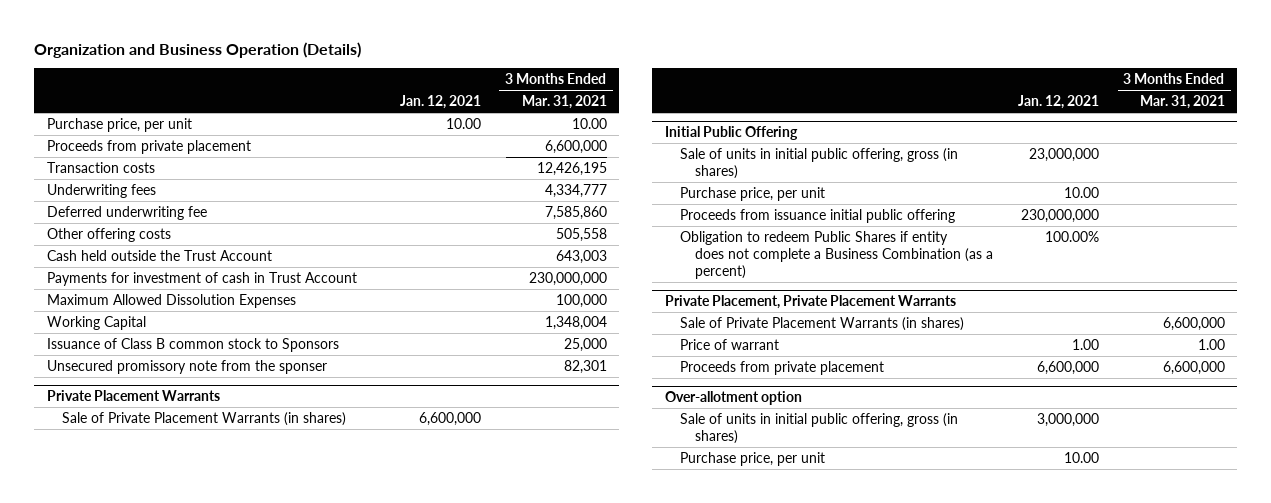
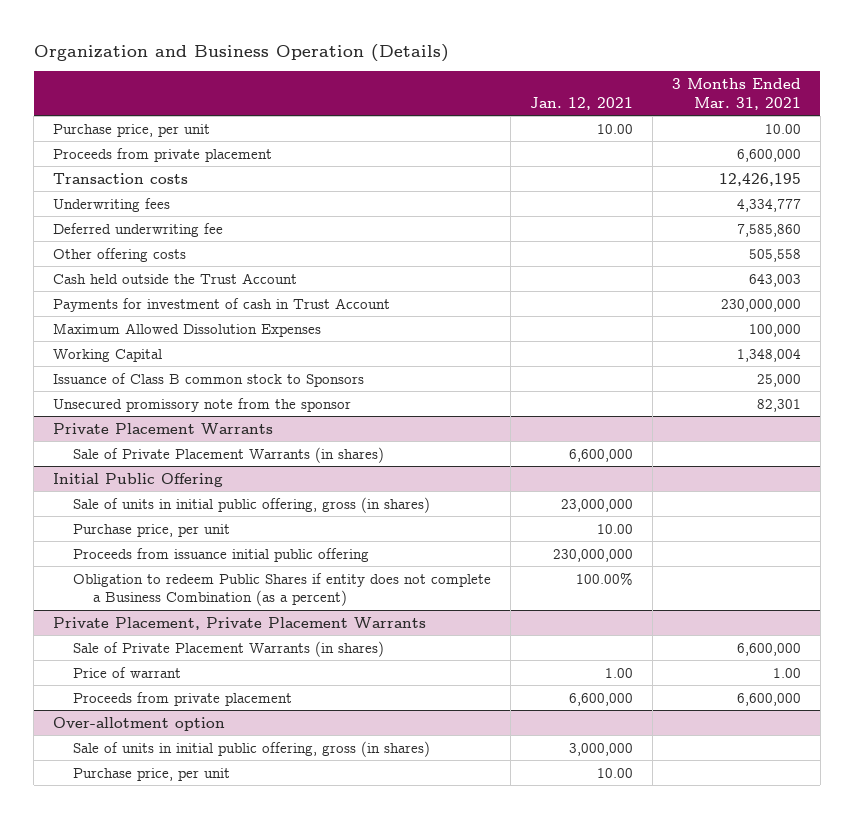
- Unsecured promissory note from the sponser | | 82,301
+ Unsecured promissory note from the sponsor | | 82,301

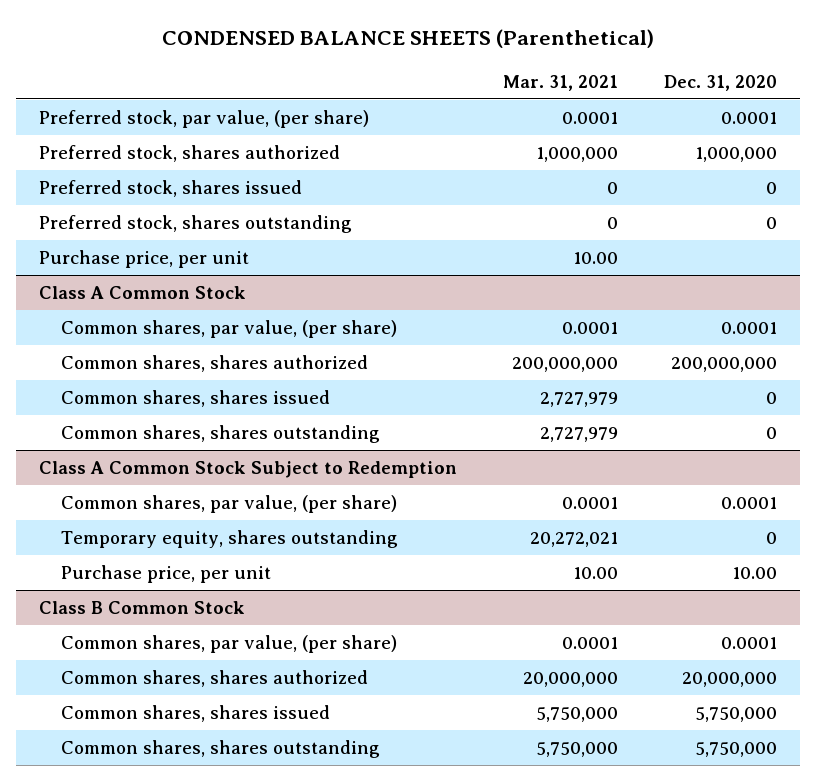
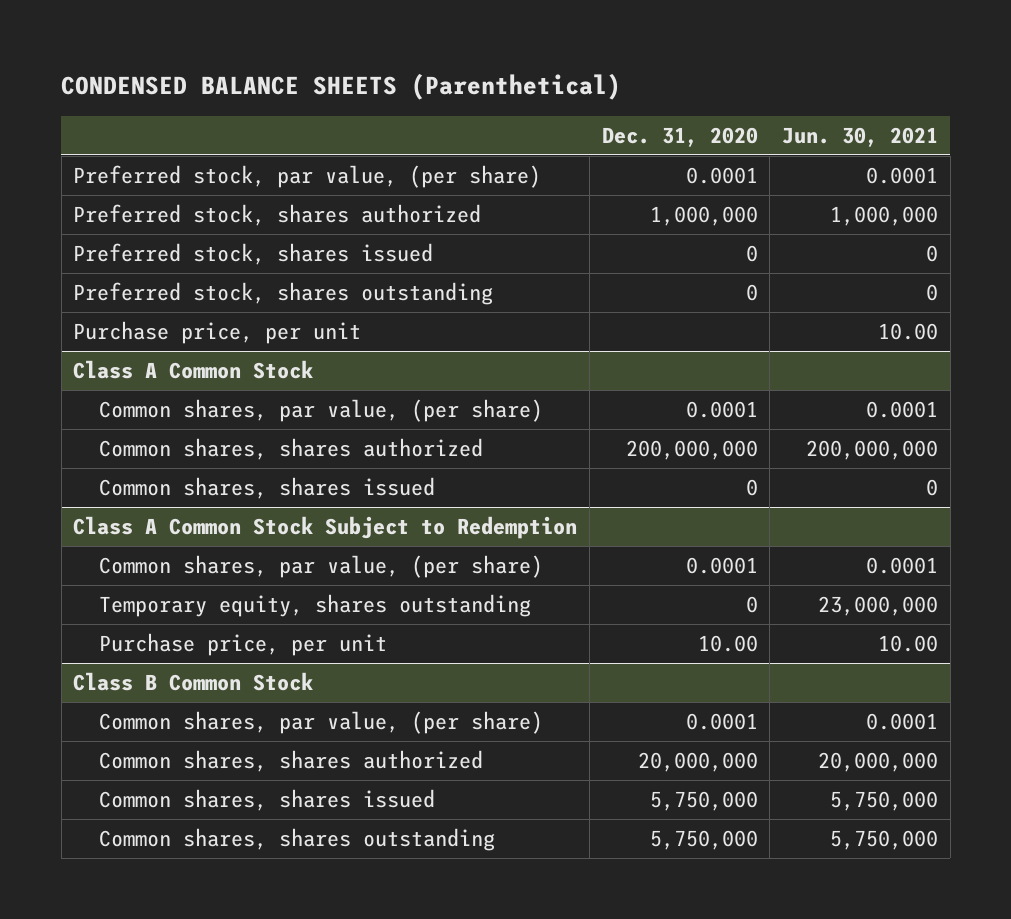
- | Mar. 31, 2021 | Dec. 31, 2020
+ | Dec. 31, 2020 | Jun. 30, 2021
@ Class A Common Stock
- Common shares, shares outstanding | 2,727,979 | 0

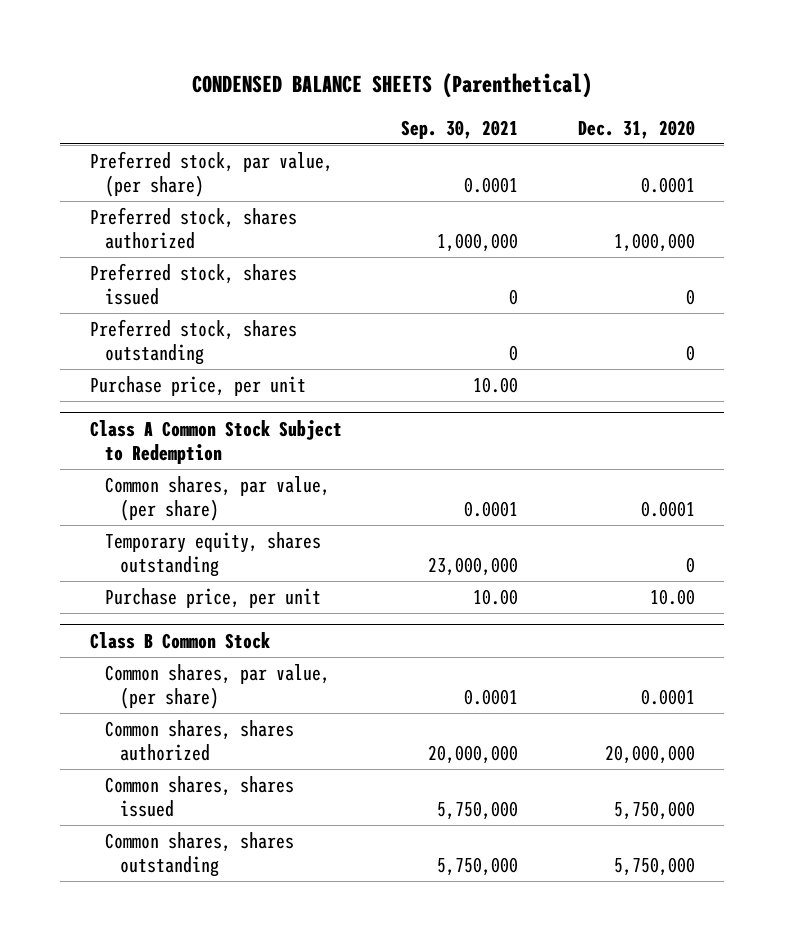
- | Dec. 31, 2020 | Jun. 30, 2021
+ | Sep. 30, 2021 | Dec. 31, 2020
- Class A Common Stock
- Common shares, par value, (per share) | 0.0001 | 0.0001
- Common shares, shares authorized | 200,000,000 | 200,000,000
- Common shares, shares issued | 0 | 0

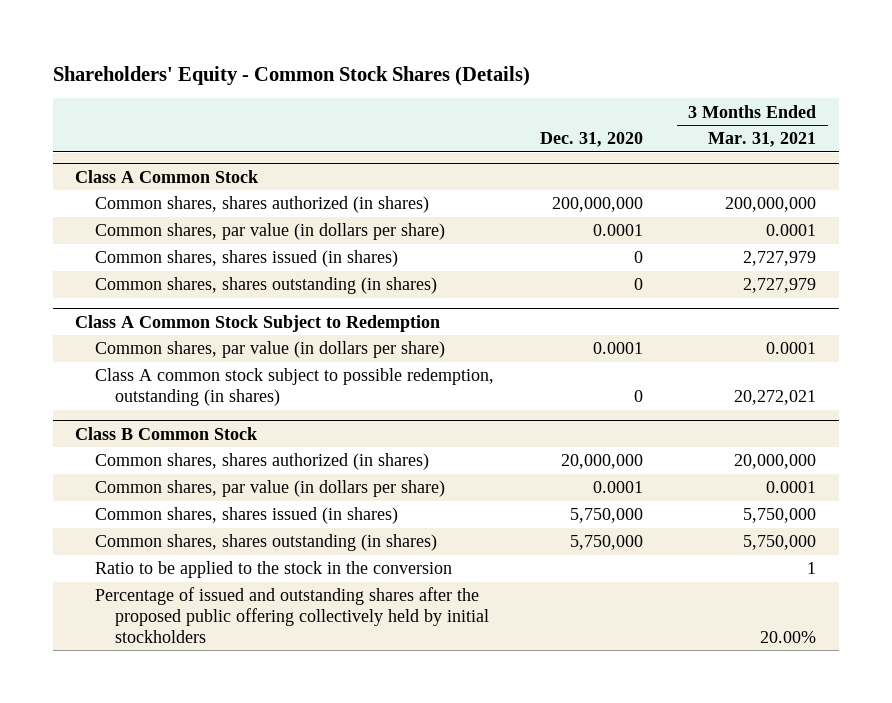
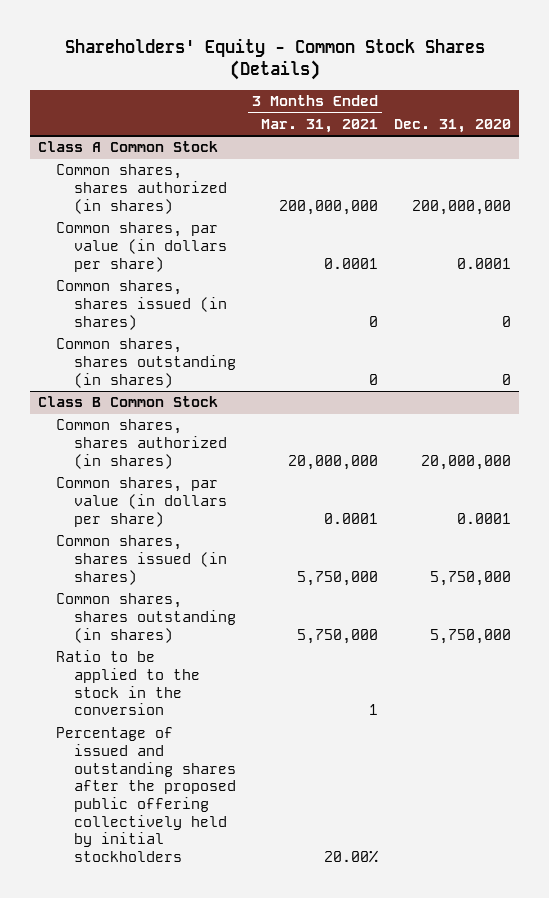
- | Dec. 31, 2020 | 3 Months Ended Mar. 31, 2021
+ | 3 Months Ended Mar. 31, 2021 | Dec. 31, 2020
@ Class A Common Stock
- Common shares, shares issued (in shares) | 0 | 2,727,979
- Common shares, shares outstanding (in shares) | 0 | 2,727,979
- Class A Common Stock Subject to Redemption
- Common shares, par value (in dollars per share) | 0.0001 | 0.0001
- Class A common stock subject to possible redemption, outstanding (in shares) | 0 | 20,272,021
@ Class A Common Stock
+ Common shares, shares issued (in shares) | 0 | 0
+ Common shares, shares outstanding (in shares) | 0 | 0

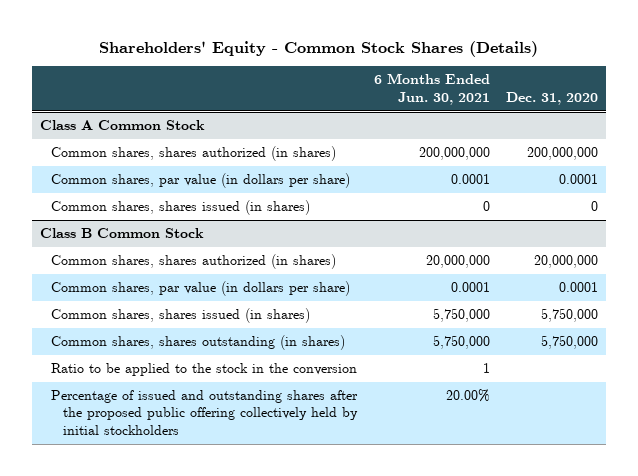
- | 3 Months Ended Mar. 31, 2021 | Dec. 31, 2020
+ | 6 Months Ended Jun. 30, 2021 | Dec. 31, 2020
@ Class A Common Stock
- Common shares, shares outstanding (in shares) | 0 | 0

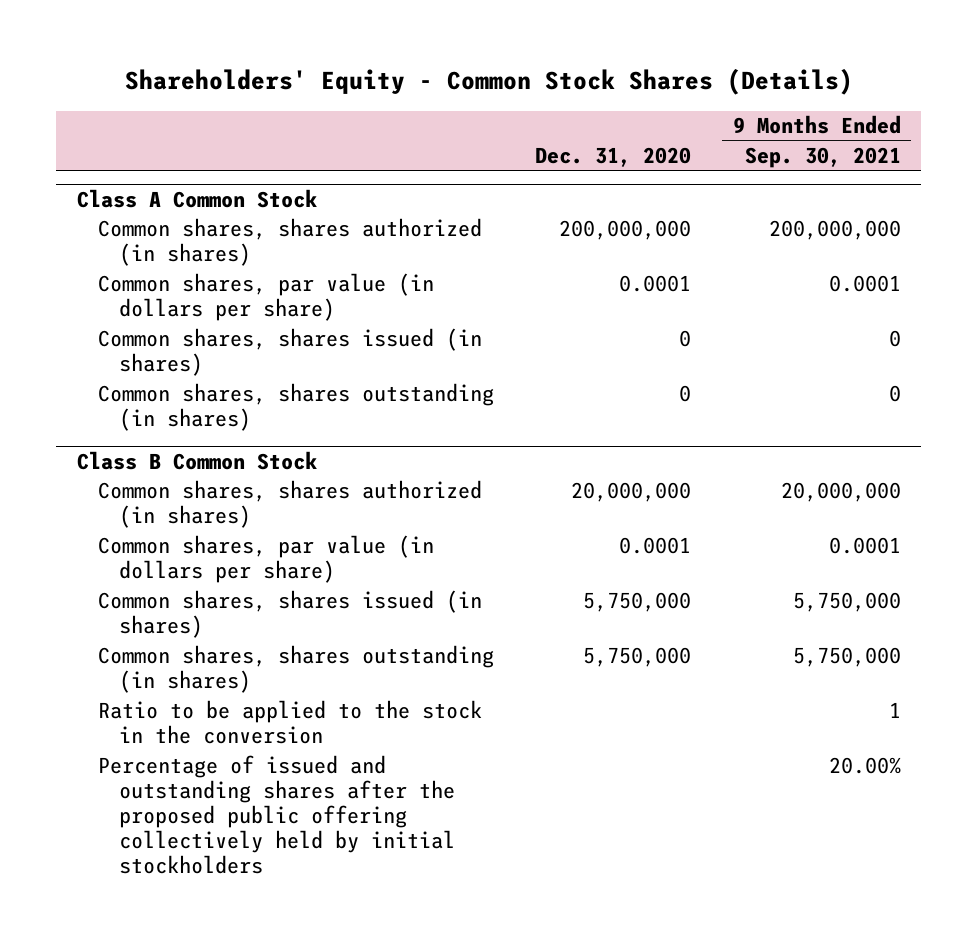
- | 6 Months Ended Jun. 30, 2021 | Dec. 31, 2020
+ | Dec. 31, 2020 | 9 Months Ended Sep. 30, 2021
@ Class A Common Stock
+ Common shares, shares outstanding (in shares) | 0 | 0

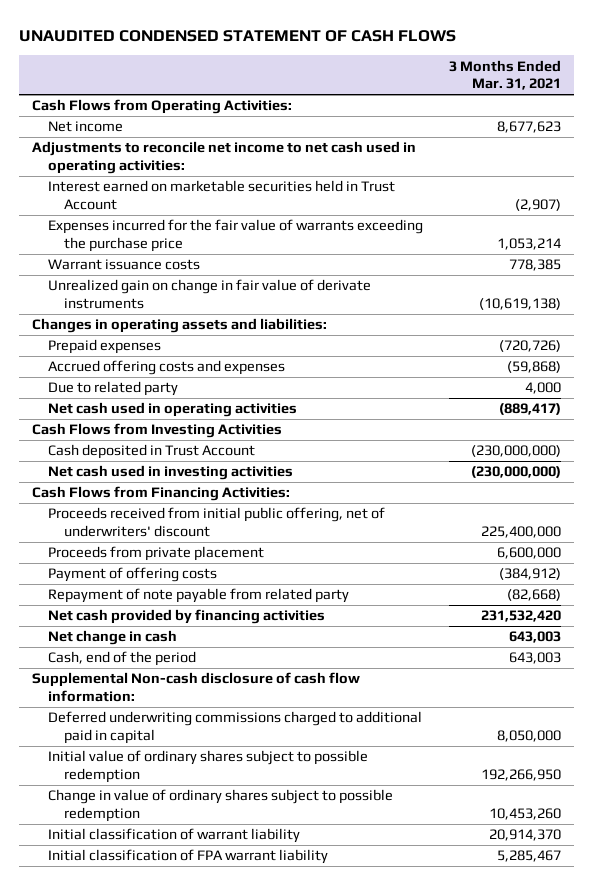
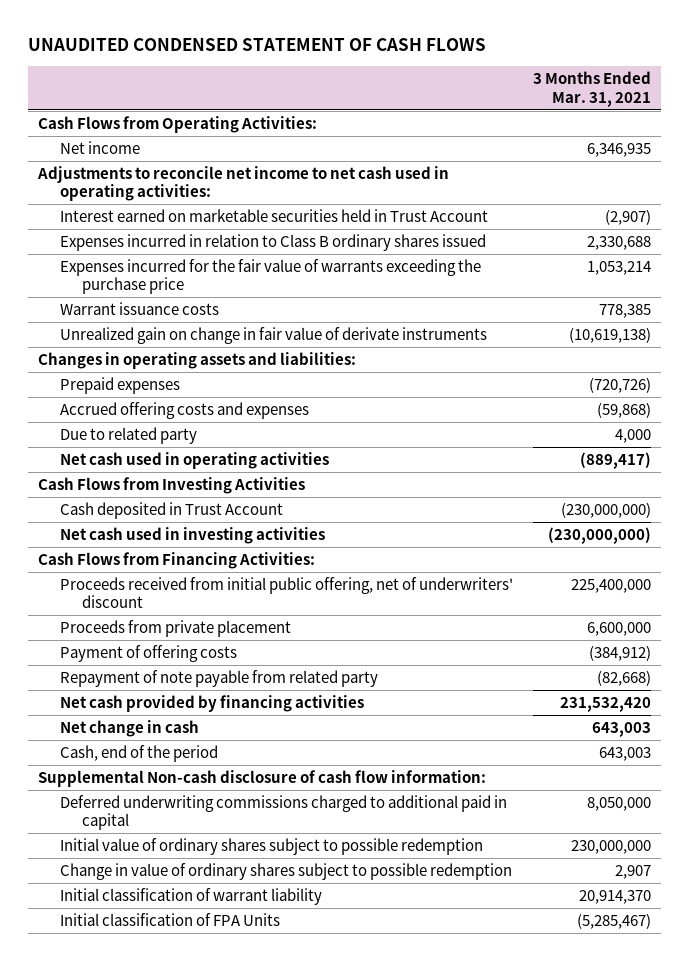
- Net income | 8,677,623
+ Net income | 6,346,935
+ Expenses incurred in relation to Class B ordinary shares issued | 2,330,688
- Initial value of ordinary shares subject to possible redemption | 192,266,950
- Change in value of ordinary shares subject to possible redemption | 10,453,260
+ Initial value of ordinary shares subject to possible redemption | 230,000,000
+ Change in value of ordinary shares subject to possible redemption | 2,907
- Initial classification of FPA warrant liability | 5,285,467
+ Initial classification of FPA Units | (5,285,467)

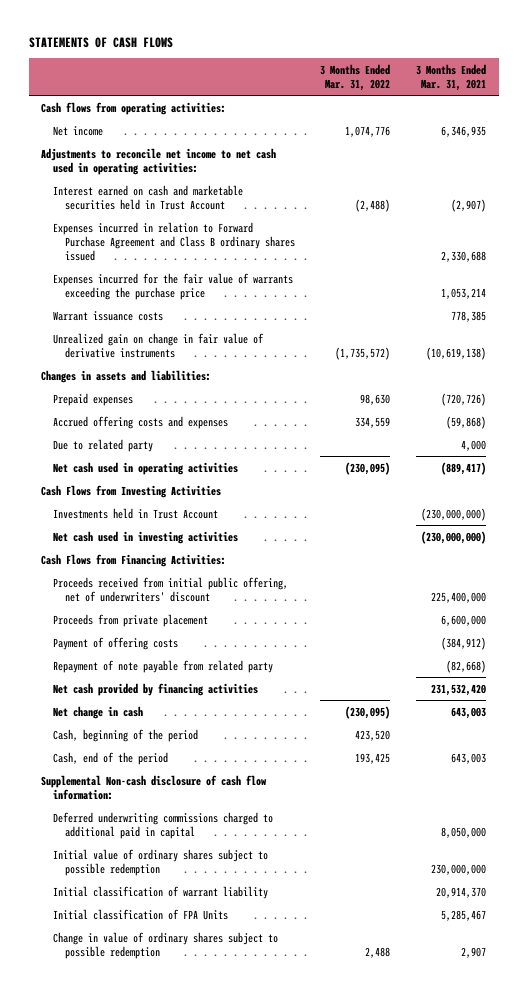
- UNAUDITED CONDENSED STATEMENT OF CASH FLOWS
+ STATEMENTS OF CASH FLOWS
- | 3 Months Ended Mar. 31, 2021
+ | 3 Months Ended Mar. 31, 2022 | 3 Months Ended Mar. 31, 2021
- Cash Flows from Operating Activities:
+ Cash flows from operating activities:
- Interest earned on marketable securities held in Trust Account | (2,907)
- Expenses incurred in relation to Class B ordinary shares issued | 2,330,688
+ Interest earned on cash and marketable securities held in Trust Account | (2,488) | (2,907)
+ Expenses incurred in relation to Forward Purchase Agreement and Class B ordinary shares issued | | 2,330,688
- Unrealized gain on change in fair value of derivate instruments | (10,619,138)
- Changes in operating assets and liabilities:
+ Unrealized gain on change in fair value of derivative instruments | (1,735,572) | (10,619,138)
+ Changes in assets and liabilities:
- Cash deposited in Trust Account | (230,000,000)
+ Investments held in Trust Account | | (230,000,000)
+ Cash, beginning of the period | 423,520 |
- Initial classification of FPA Units | (5,285,467)
+ Initial classification of FPA Units | | 5,285,467
moved down: Change in value of ordinary shares subject to possible redemption | 2,488 | 2,907

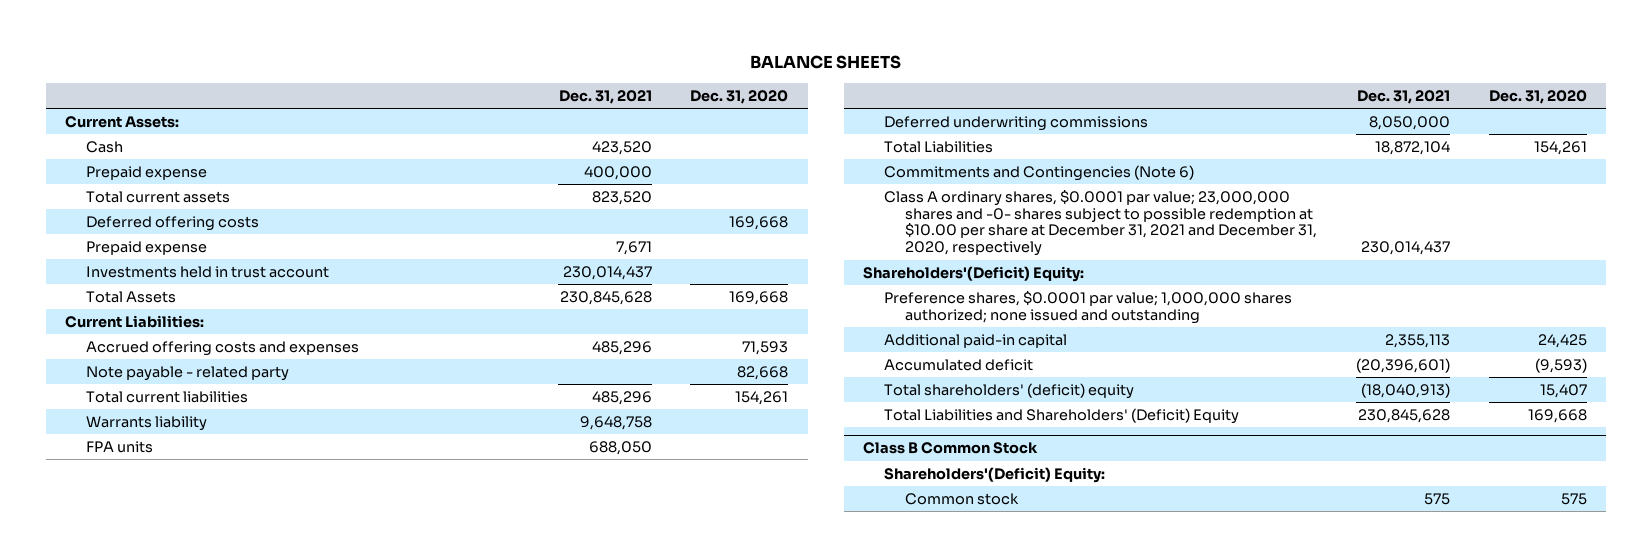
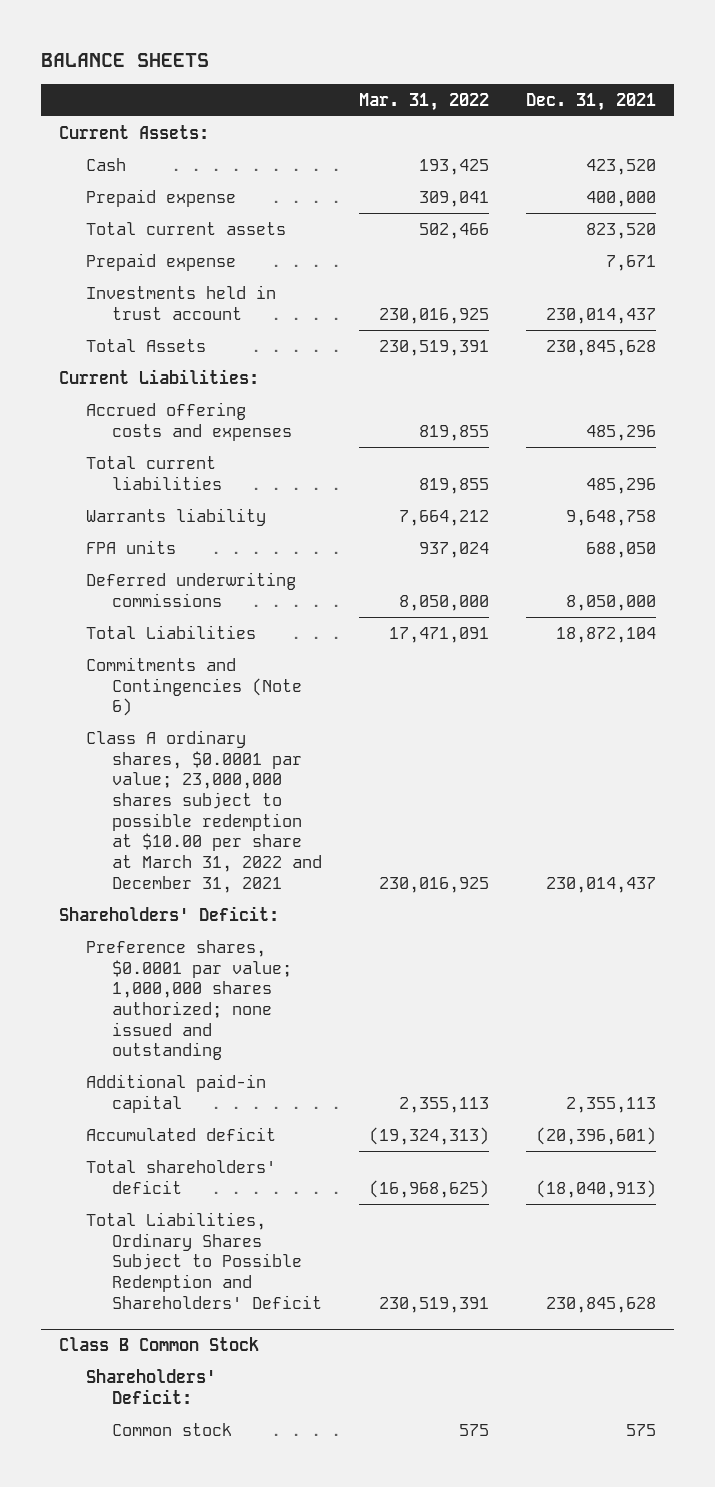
- | Dec. 31, 2021 | Dec. 31, 2020
+ | Mar. 31, 2022 | Dec. 31, 2021
- Deferred offering costs | | 169,668
- Note payable - related party | | 82,668
- Class A ordinary shares, $0.0001 par value; 23,000,000 shares and -0- shares subject to possible redemption at $10.00 per share at December 31, 2021 and December 31, 2020, respectively | 230,014,437 |
- Shareholders'(Deficit) Equity:
+ Class A ordinary shares, $0.0001 par value; 23,000,000 shares subject to possible redemption at $10.00 per share at March 31, 2022 and December 31, 2021 | 230,016,925 | 230,014,437
+ Shareholders' Deficit:
- Total shareholders' (deficit) equity | (18,040,913) | 15,407
- Total Liabilities and Shareholders' (Deficit) Equity | 230,845,628 | 169,668
+ Total shareholders' deficit | (16,968,625) | (18,040,913)
+ Total Liabilities, Ordinary Shares Subject to Possible Redemption and Shareholders' Deficit | 230,519,391 | 230,845,628
@ Class B Common Stock
- Shareholders'(Deficit) Equity:
+ Shareholders' Deficit:

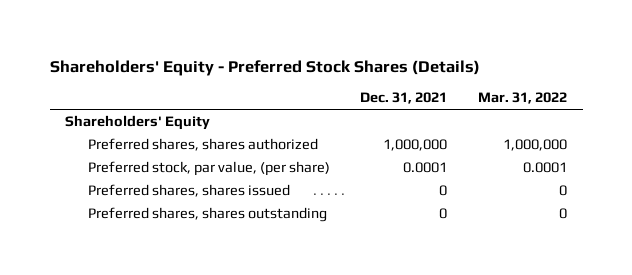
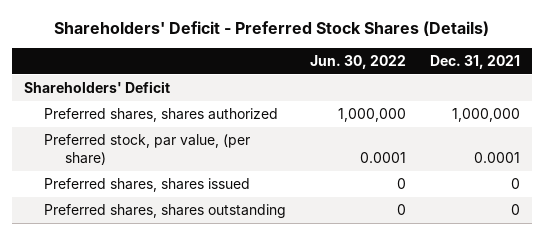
- Shareholders' Equity - Preferred Stock Shares (Details)
+ Shareholders' Deficit - Preferred Stock Shares (Details)
- | Dec. 31, 2021 | Mar. 31, 2022
+ | Jun. 30, 2022 | Dec. 31, 2021
- Shareholders' Equity
+ Shareholders' Deficit

